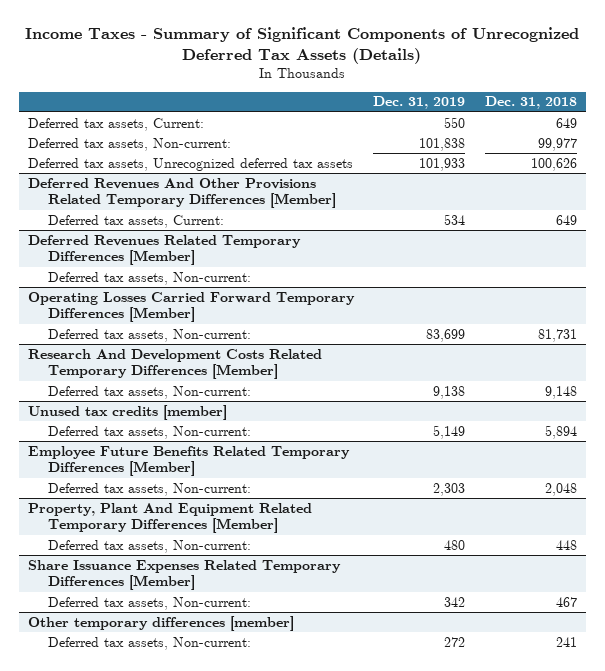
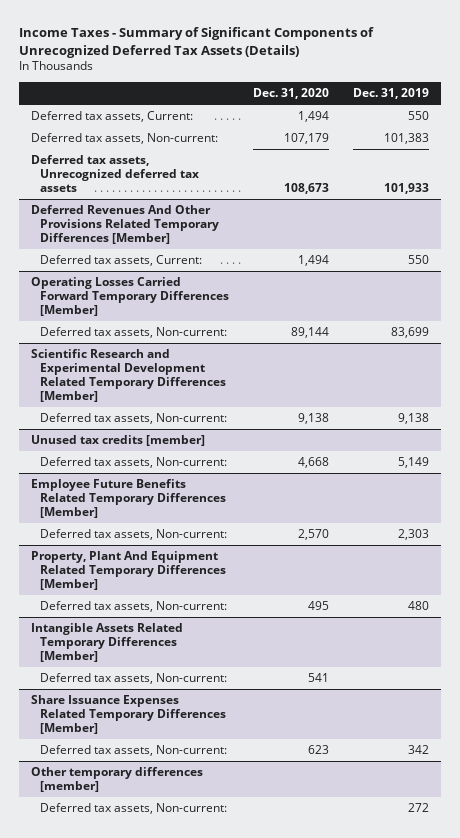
- | Dec. 31, 2019 | Dec. 31, 2018
+ | Dec. 31, 2020 | Dec. 31, 2019
- Deferred tax assets, Non-current: | 101,838 | 99,977
+ Deferred tax assets, Non-current: | 107,179 | 101,383
@ Deferred Revenues And Other Provisions Related Temporary Differences [Member]
- Deferred tax assets, Current: | 534 | 649
- Deferred Revenues Related Temporary Differences [Member]
- Deferred tax assets, Non-current:
@ Deferred Revenues And Other Provisions Related Temporary Differences [Member]
+ Deferred tax assets, Current: | 1,494 | 550
- Research And Development Costs Related Temporary Differences [Member]
+ Scientific Research and Experimental Development Related Temporary Differences [Member]
+ Intangible Assets Related Temporary Differences [Member]
+ Deferred tax assets, Non-current: | 541 |

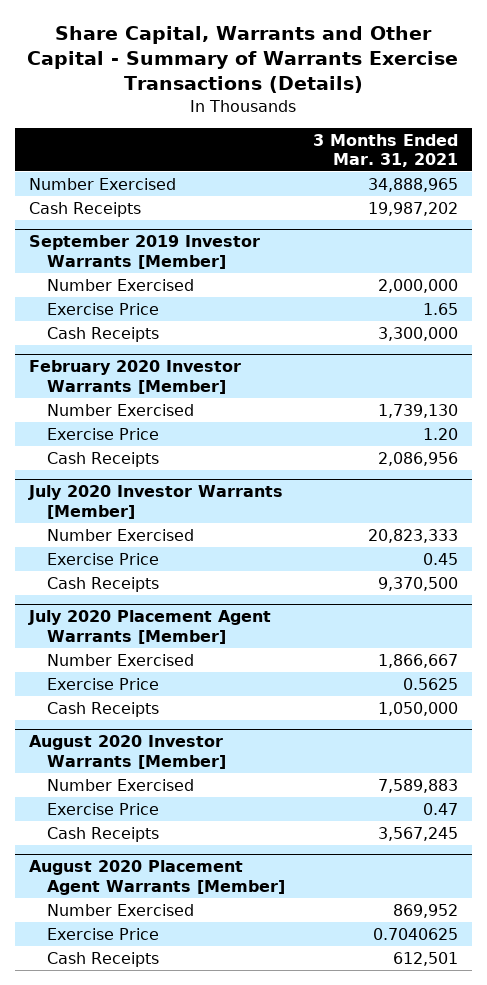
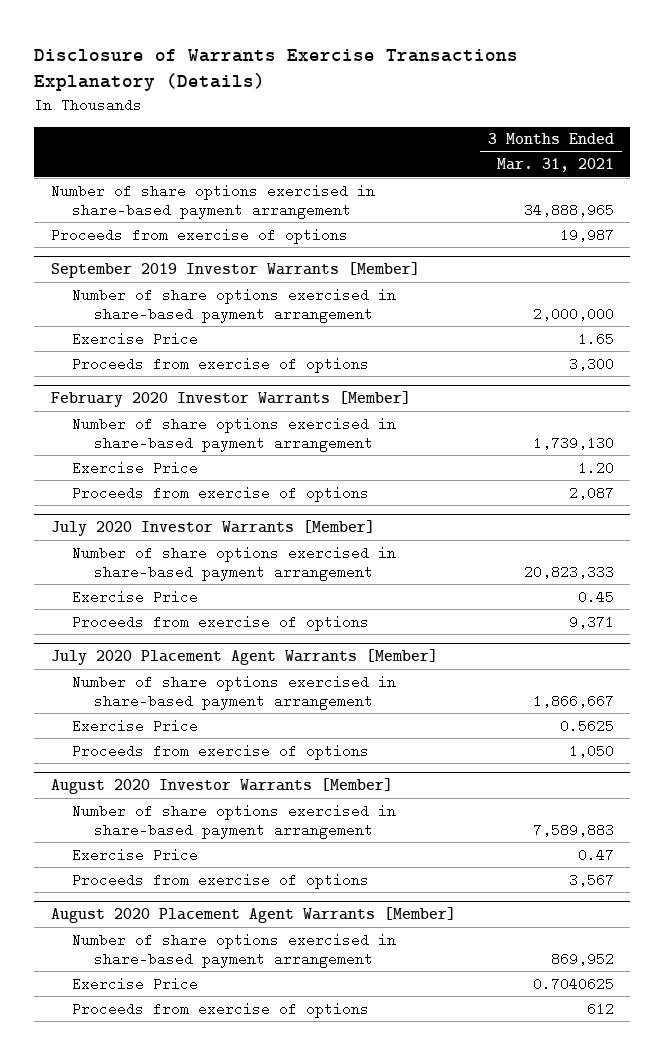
- Share Capital, Warrants and Other Capital - Summary of Warrants Exercise Transactions (Details)
+ Disclosure of Warrants Exercise Transactions Explanatory (Details)
- Number Exercised | 34,888,965
- Cash Receipts | 19,987,202
+ Number of share options exercised in share-based payment arrangement | 34,888,965
+ Proceeds from exercise of options | 19,987
@ September 2019 Investor Warrants [Member]
- Number Exercised | 2,000,000
+ Number of share options exercised in share-based payment arrangement | 2,000,000
- Cash Receipts | 3,300,000
+ Proceeds from exercise of options | 3,300
@ February 2020 Investor Warrants [Member]
- Number Exercised | 1,739,130
+ Number of share options exercised in share-based payment arrangement | 1,739,130
- Cash Receipts | 2,086,956
+ Proceeds from exercise of options | 2,087
@ July 2020 Investor Warrants [Member]
- Number Exercised | 20,823,333
+ Number of share options exercised in share-based payment arrangement | 20,823,333
- Cash Receipts | 9,370,500
+ Proceeds from exercise of options | 9,371
@ July 2020 Placement Agent Warrants [Member]
- Number Exercised | 1,866,667
+ Number of share options exercised in share-based payment arrangement | 1,866,667
- Cash Receipts | 1,050,000
+ Proceeds from exercise of options | 1,050
@ August 2020 Investor Warrants [Member]
- Number Exercised | 7,589,883
+ Number of share options exercised in share-based payment arrangement | 7,589,883
- Cash Receipts | 3,567,245
+ Proceeds from exercise of options | 3,567
@ August 2020 Placement Agent Warrants [Member]
- Number Exercised | 869,952
+ Number of share options exercised in share-based payment arrangement | 869,952
- Cash Receipts | 612,501
+ Proceeds from exercise of options | 612

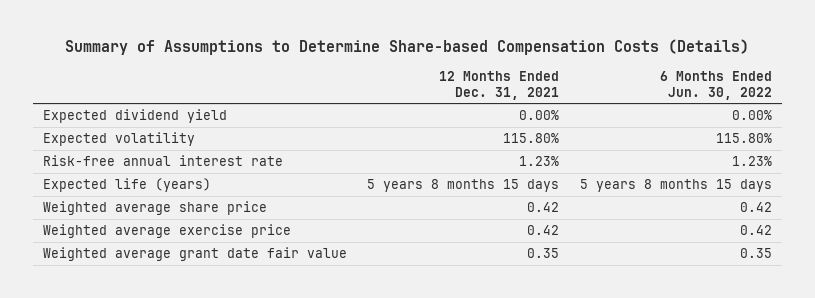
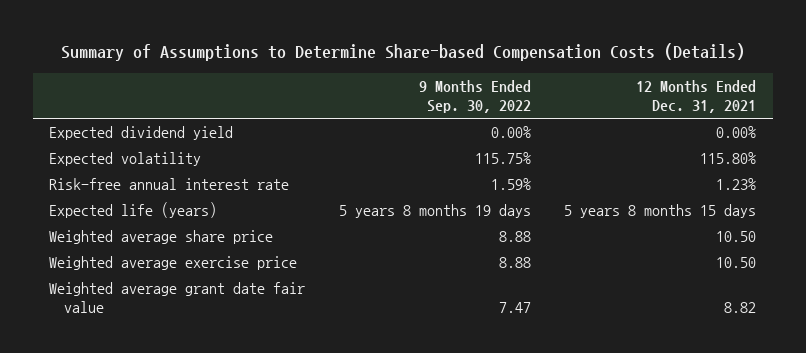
- | 12 Months Ended Dec. 31, 2021 | 6 Months Ended Jun. 30, 2022
+ | 9 Months Ended Sep. 30, 2022 | 12 Months Ended Dec. 31, 2021
- Weighted average share price | 0.42 | 0.42
- Weighted average exercise price | 0.42 | 0.42
- Weighted average grant date fair value | 0.35 | 0.35
+ Weighted average share price | 8.88 | 10.50
+ Weighted average exercise price | 8.88 | 10.50
+ Weighted average grant date fair value | 7.47 | 8.82

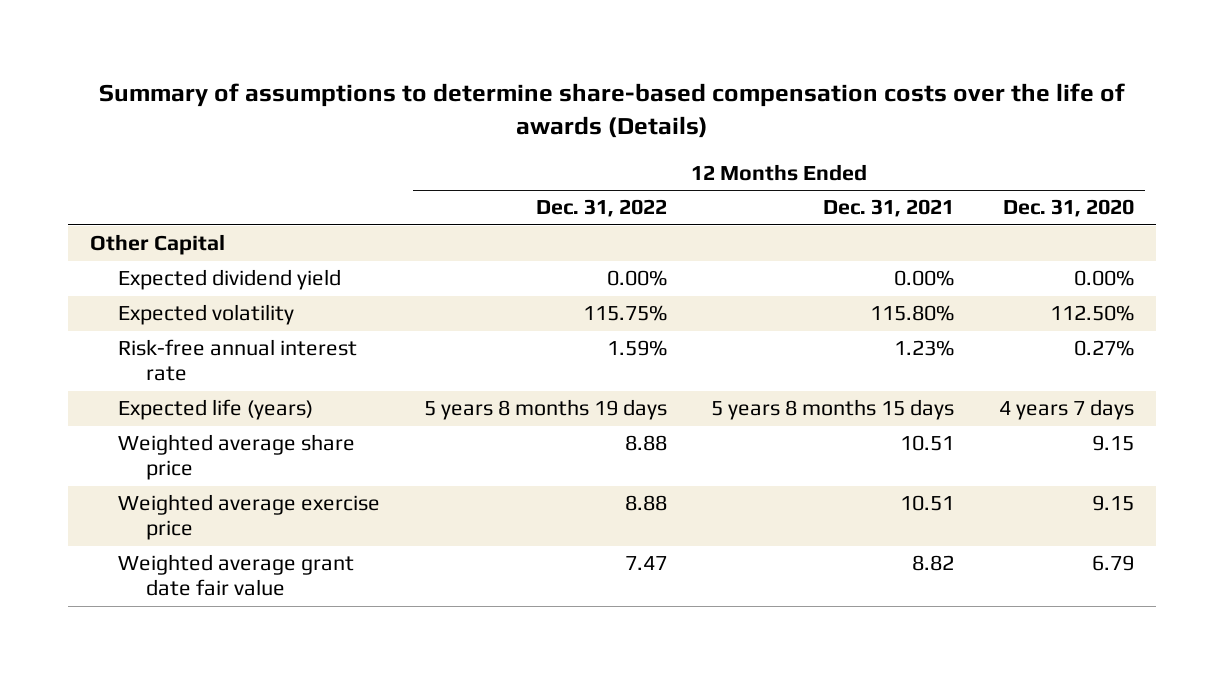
- Summary of Assumptions to Determine Share-based Compensation Costs (Details)
+ Summary of assumptions to determine share-based compensation costs over the life of awards (Details)
- | 9 Months Ended Sep. 30, 2022 | 12 Months Ended Dec. 31, 2021
+ | 12 Months Ended Dec. 31, 2022 | 12 Months Ended Dec. 31, 2021 | 12 Months Ended Dec. 31, 2020
+ Other Capital
- Weighted average share price | 8.88 | 10.50
- Weighted average exercise price | 8.88 | 10.50
+ Weighted average share price | 8.88 | 10.51 | 9.15
+ Weighted average exercise price | 8.88 | 10.51 | 9.15

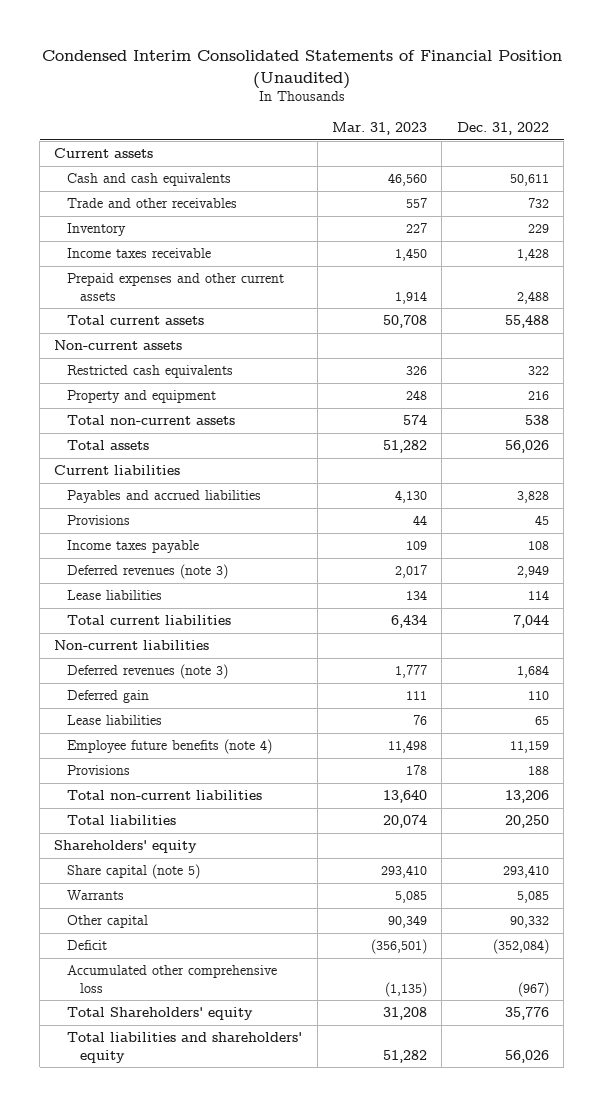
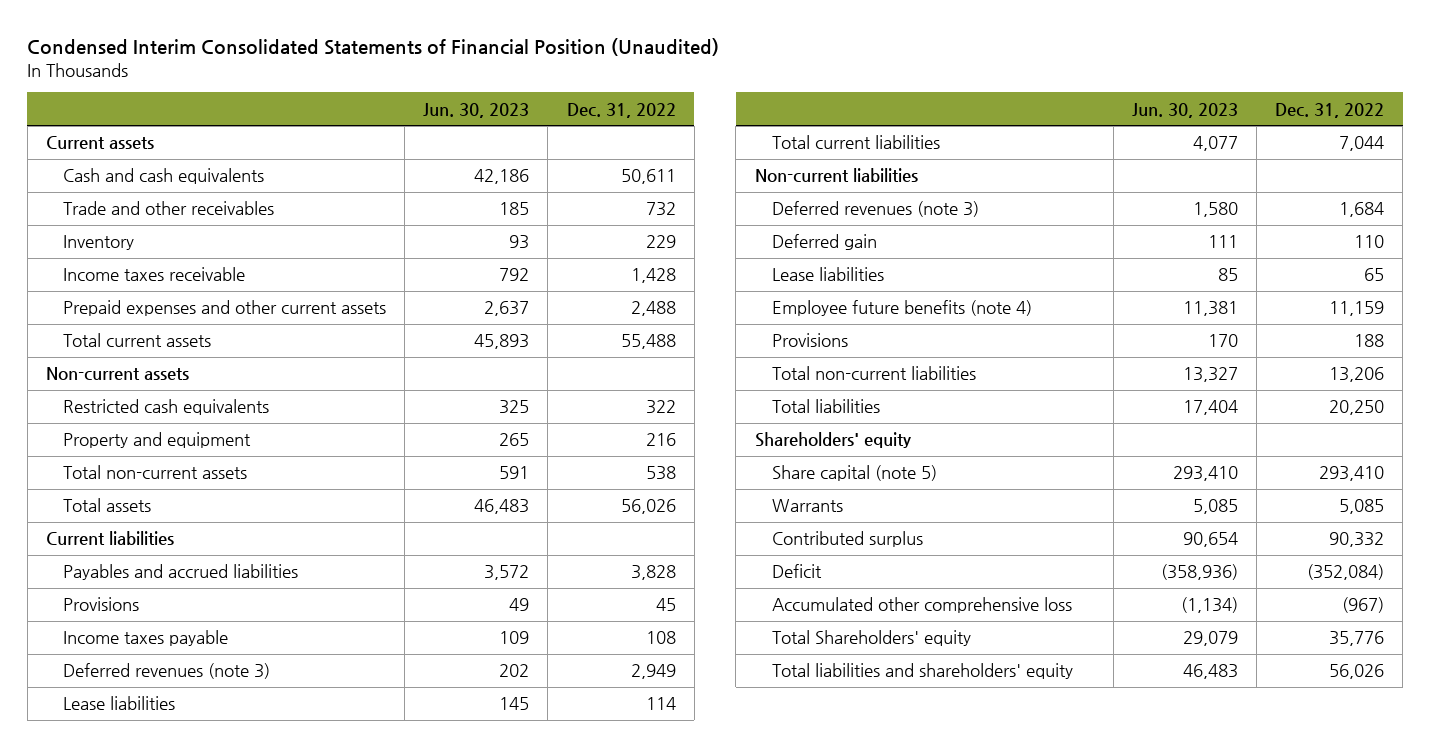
- | Mar. 31, 2023 | Dec. 31, 2022
+ | Jun. 30, 2023 | Dec. 31, 2022
- Other capital | 90,349 | 90,332
+ Contributed surplus | 90,654 | 90,332

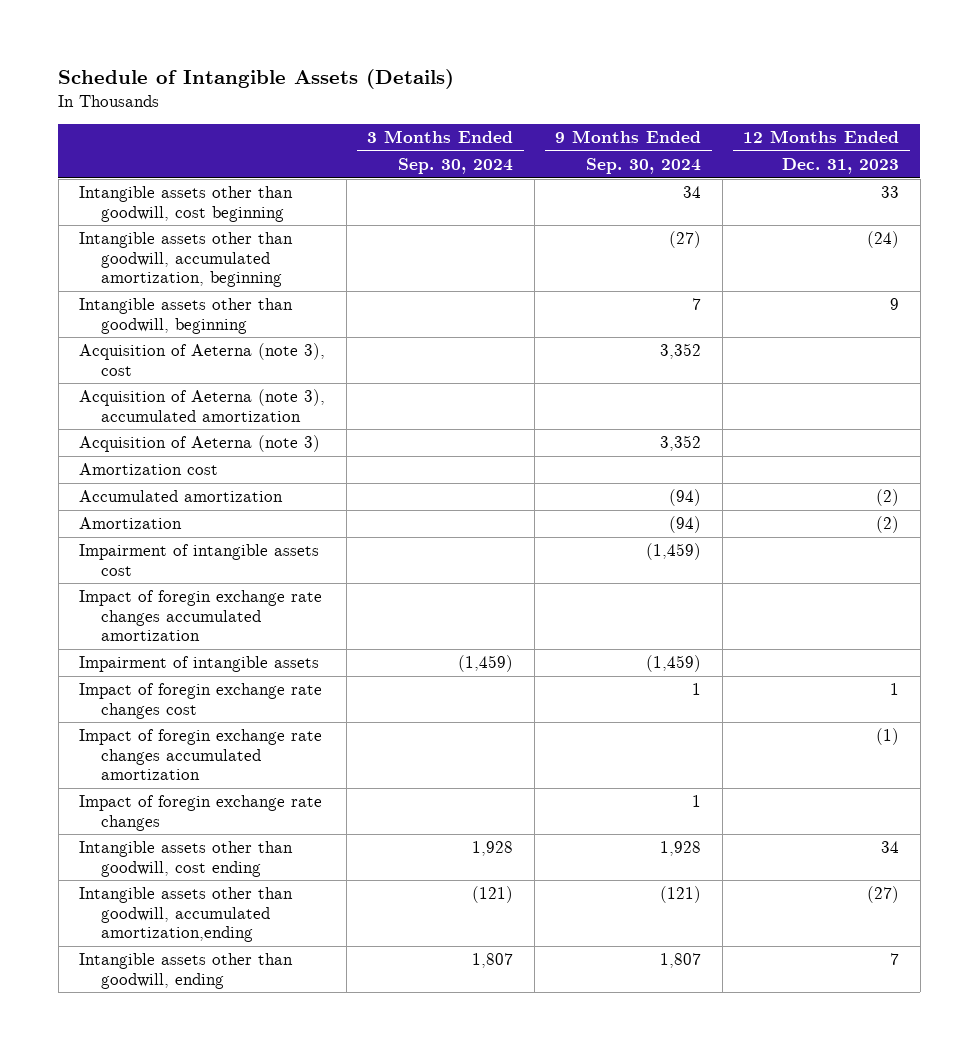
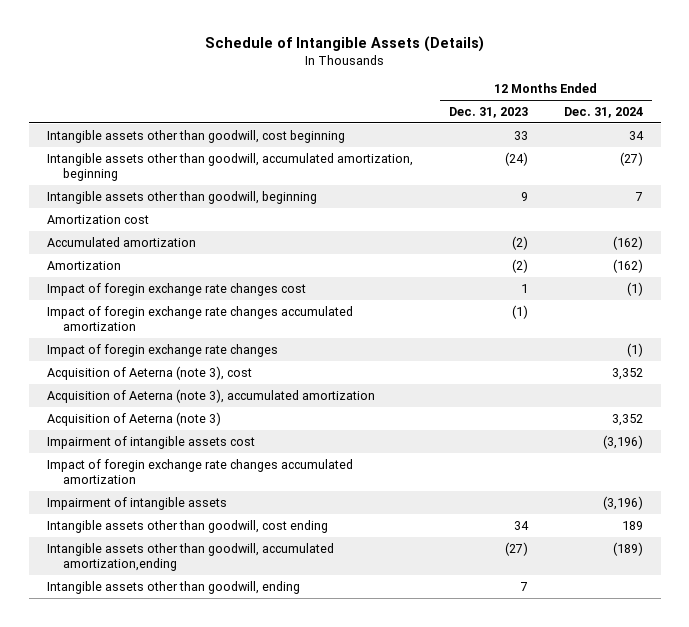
- | 3 Months Ended Sep. 30, 2024 | 9 Months Ended Sep. 30, 2024 | 12 Months Ended Dec. 31, 2023
+ | 12 Months Ended Dec. 31, 2023 | 12 Months Ended Dec. 31, 2024
moved down: Acquisition of Aeterna (note 3), cost | | 3,352
moved down: Acquisition of Aeterna (note 3), accumulated amortization
moved down: Acquisition of Aeterna (note 3) | | 3,352
moved down: Impairment of intangible assets cost | | (3,196)
moved down: Impact of foregin exchange rate changes accumulated amortization
moved down: Impairment of intangible assets | | (3,196)

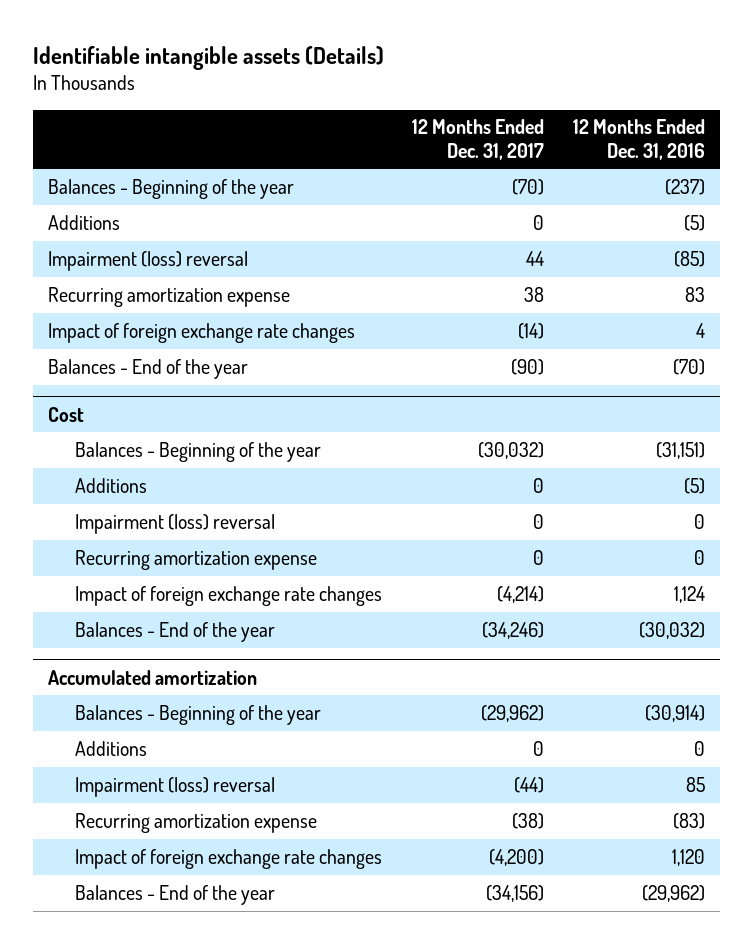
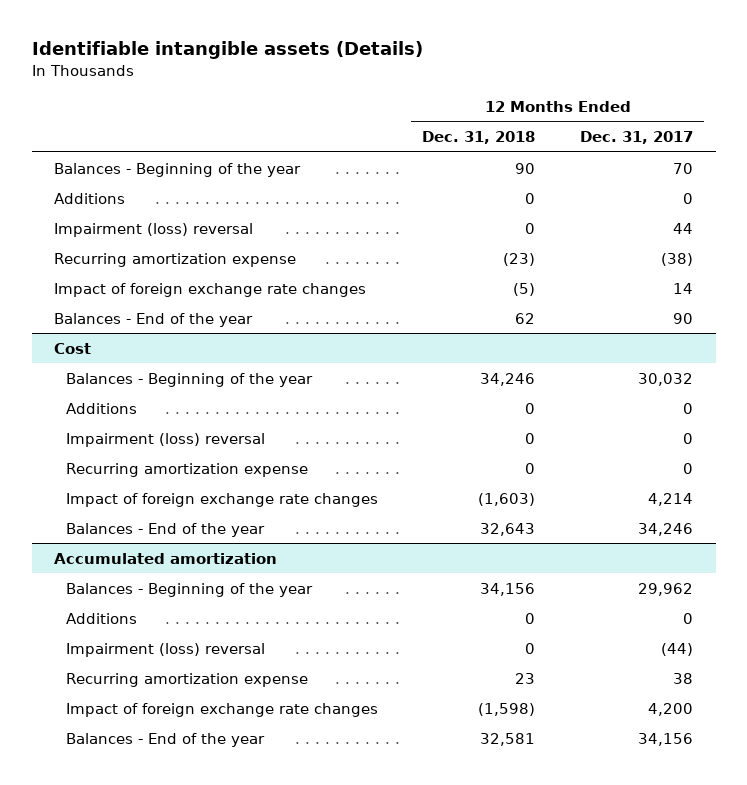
- | 12 Months Ended Dec. 31, 2017 | 12 Months Ended Dec. 31, 2016
+ | 12 Months Ended Dec. 31, 2018 | 12 Months Ended Dec. 31, 2017
- Balances - Beginning of the year | (70) | (237)
+ Balances - Beginning of the year | 90 | 70
- Recurring amortization expense | 38 | 83
- Impact of foreign exchange rate changes | (14) | 4
- Balances - End of the year | (90) | (70)
+ Recurring amortization expense | (23) | (38)
+ Impact of foreign exchange rate changes | (5) | 14
+ Balances - End of the year | 62 | 90
@ Cost
- Balances - Beginning of the year | (30,032) | (31,151)
+ Balances - Beginning of the year | 34,246 | 30,032
- Impact of foreign exchange rate changes | (4,214) | 1,124
- Balances - End of the year | (34,246) | (30,032)
+ Impact of foreign exchange rate changes | (1,603) | 4,214
+ Balances - End of the year | 32,643 | 34,246
@ Accumulated amortization
- Balances - Beginning of the year | (29,962) | (30,914)
+ Balances - Beginning of the year | 34,156 | 29,962
- Recurring amortization expense | (38) | (83)
- Impact of foreign exchange rate changes | (4,200) | 1,120
- Balances - End of the year | (34,156) | (29,962)
+ Recurring amortization expense | 23 | 38
+ Impact of foreign exchange rate changes | (1,598) | 4,200
+ Balances - End of the year | 32,581 | 34,156

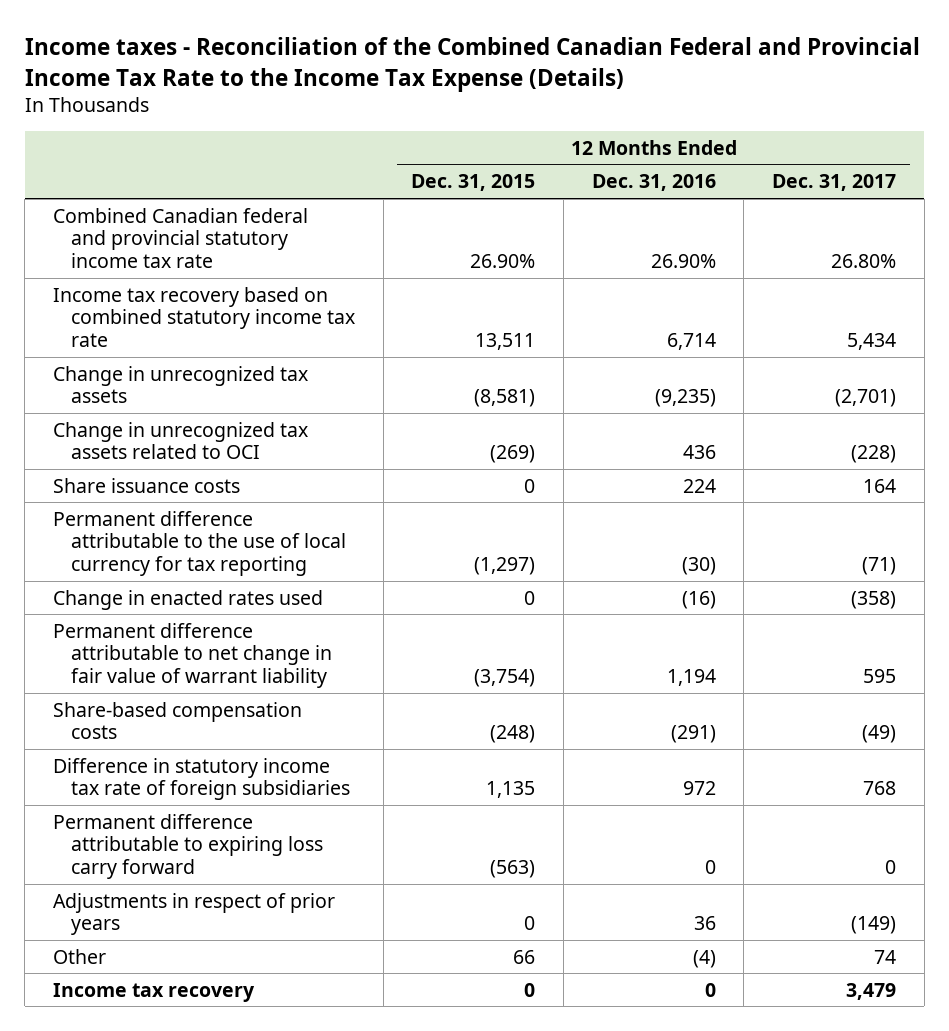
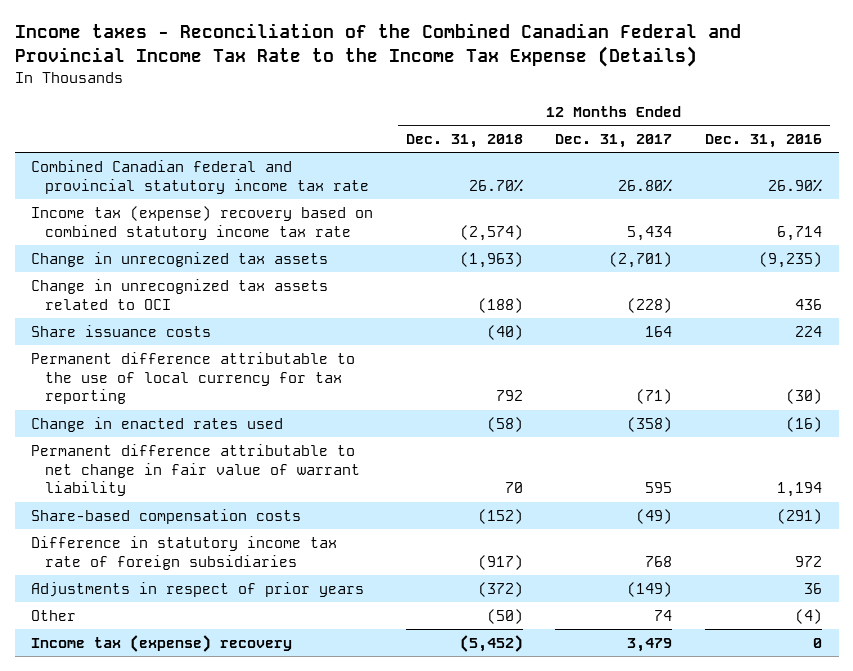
- | 12 Months Ended Dec. 31, 2015 | 12 Months Ended Dec. 31, 2016 | 12 Months Ended Dec. 31, 2017
+ | 12 Months Ended Dec. 31, 2018 | 12 Months Ended Dec. 31, 2017 | 12 Months Ended Dec. 31, 2016
- Income tax recovery based on combined statutory income tax rate | 13,511 | 6,714 | 5,434
+ Income tax (expense) recovery based on combined statutory income tax rate | (2,574) | 5,434 | 6,714
- Permanent difference attributable to expiring loss carry forward | (563) | 0 | 0
- Income tax recovery | 0 | 0 | 3,479
+ Income tax (expense) recovery | (5,452) | 3,479 | 0

